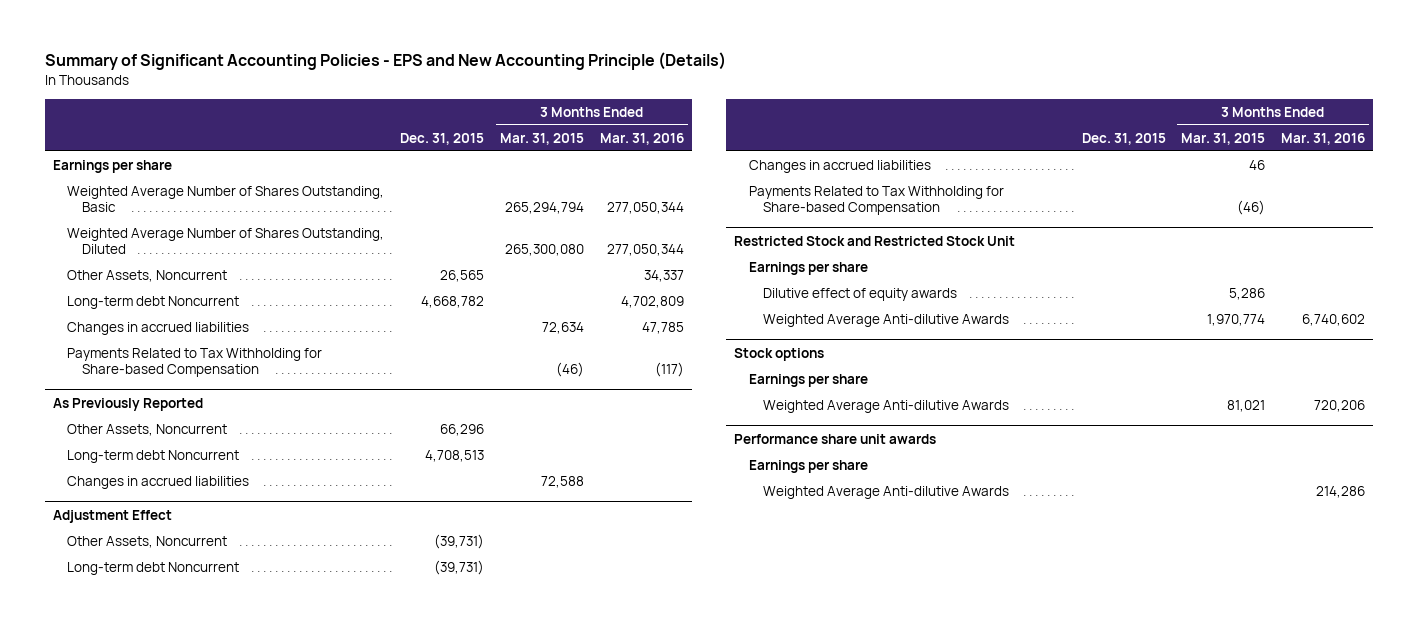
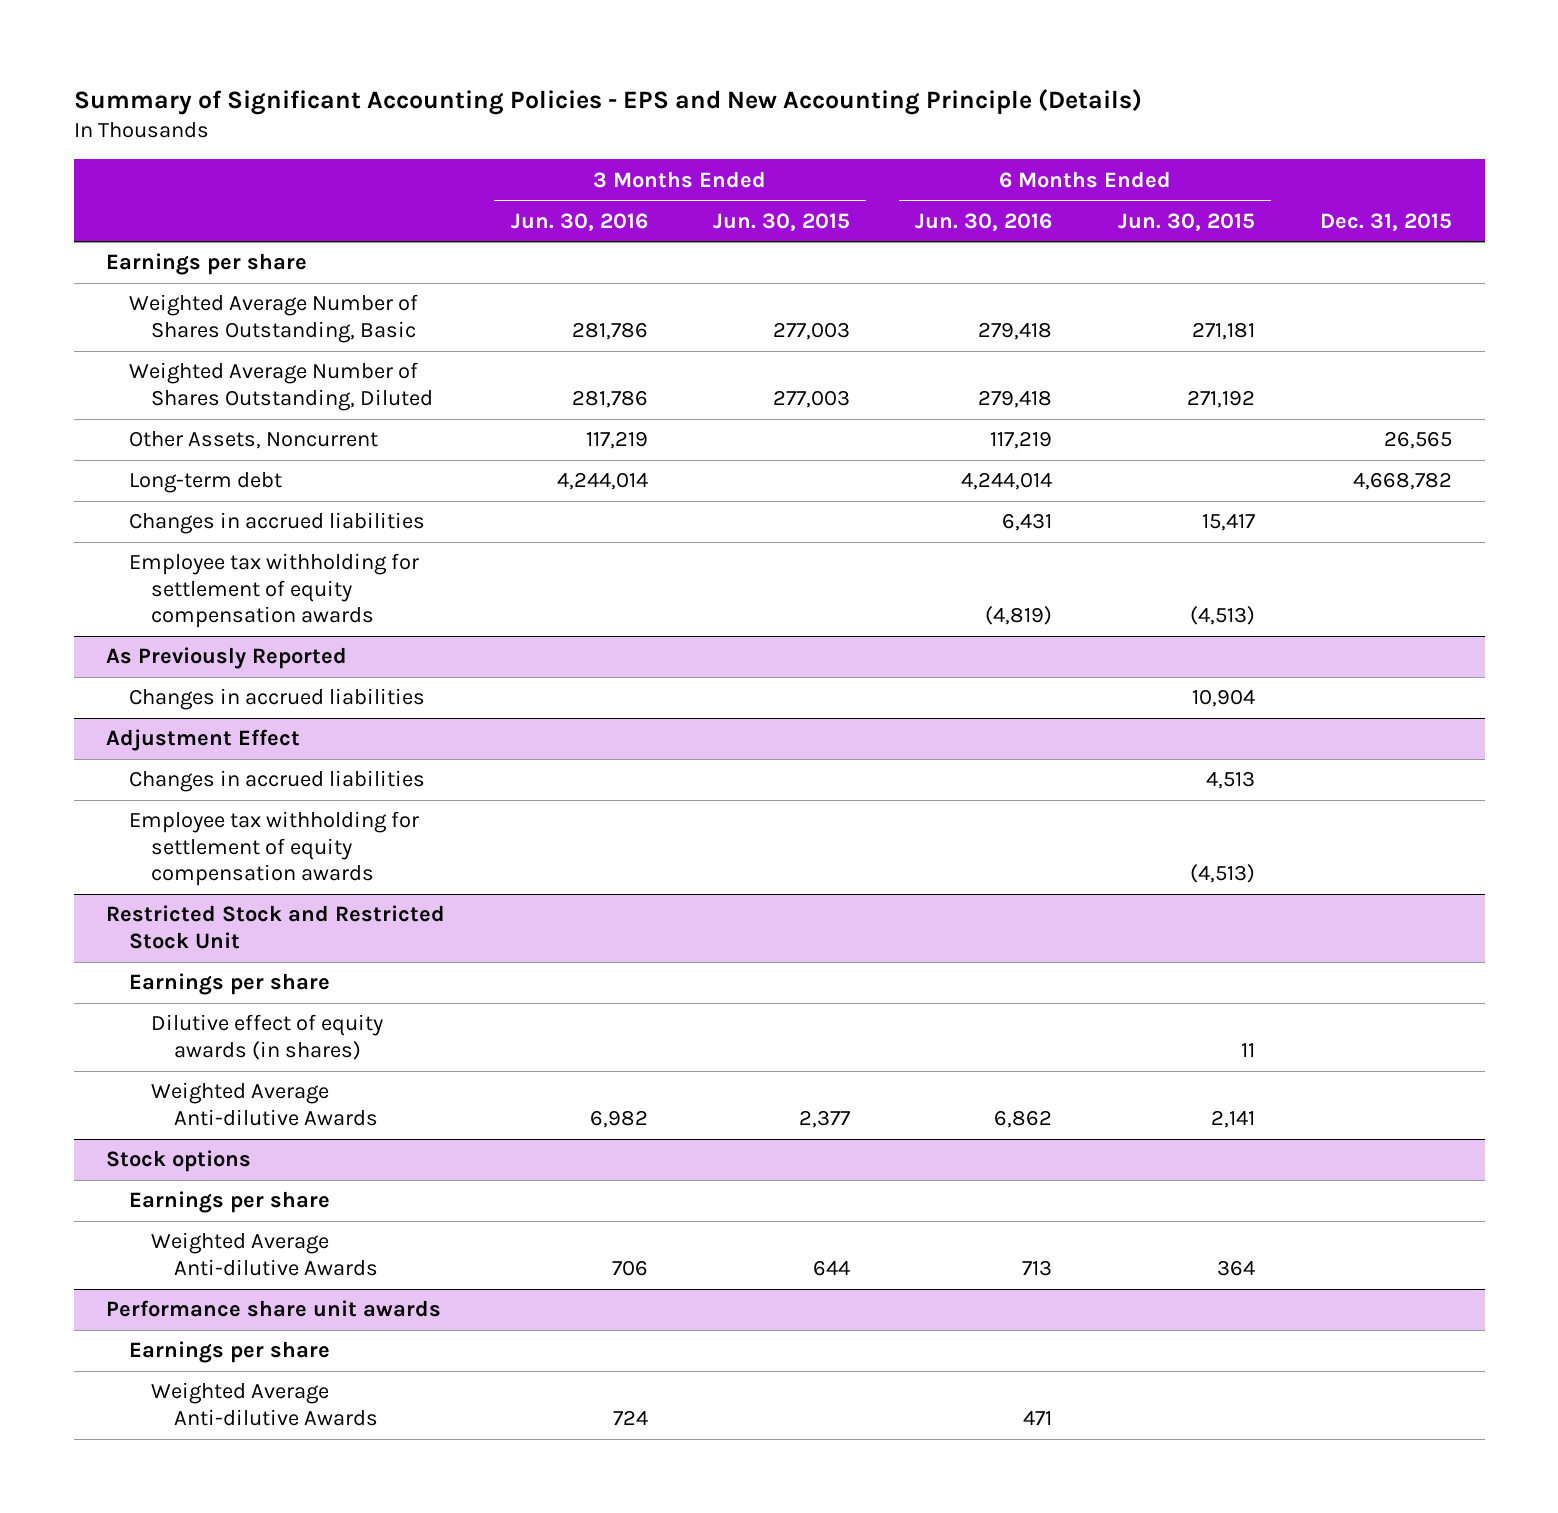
- | Dec. 31, 2015 | 3 Months Ended Mar. 31, 2015 | 3 Months Ended Mar. 31, 2016
+ | 3 Months Ended Jun. 30, 2016 | 3 Months Ended Jun. 30, 2015 | 6 Months Ended Jun. 30, 2016 | 6 Months Ended Jun. 30, 2015 | Dec. 31, 2015
- Long-term debt Noncurrent | 4,668,782 | | 4,702,809
+ Long-term debt | 4,244,014 | | 4,244,014 | | 4,668,782
- Payments Related to Tax Withholding for Share-based Compensation | | (46) | (117)
+ Employee tax withholding for settlement of equity compensation awards | | | (4,819) | (4,513) |
@ As Previously Reported
- Other Assets, Noncurrent | 66,296 | |
- Long-term debt Noncurrent | 4,708,513 | |
@ Adjustment Effect
- Other Assets, Noncurrent | (39,731) | |
- Long-term debt Noncurrent | (39,731) | |
- Payments Related to Tax Withholding for Share-based Compensation | | (46) |
+ Employee tax withholding for settlement of equity compensation awards | | | | (4,513) |
@ Restricted Stock and Restricted Stock Unit
- Dilutive effect of equity awards | | 5,286 |
+ Dilutive effect of equity awards (in shares) | | | | 11 |

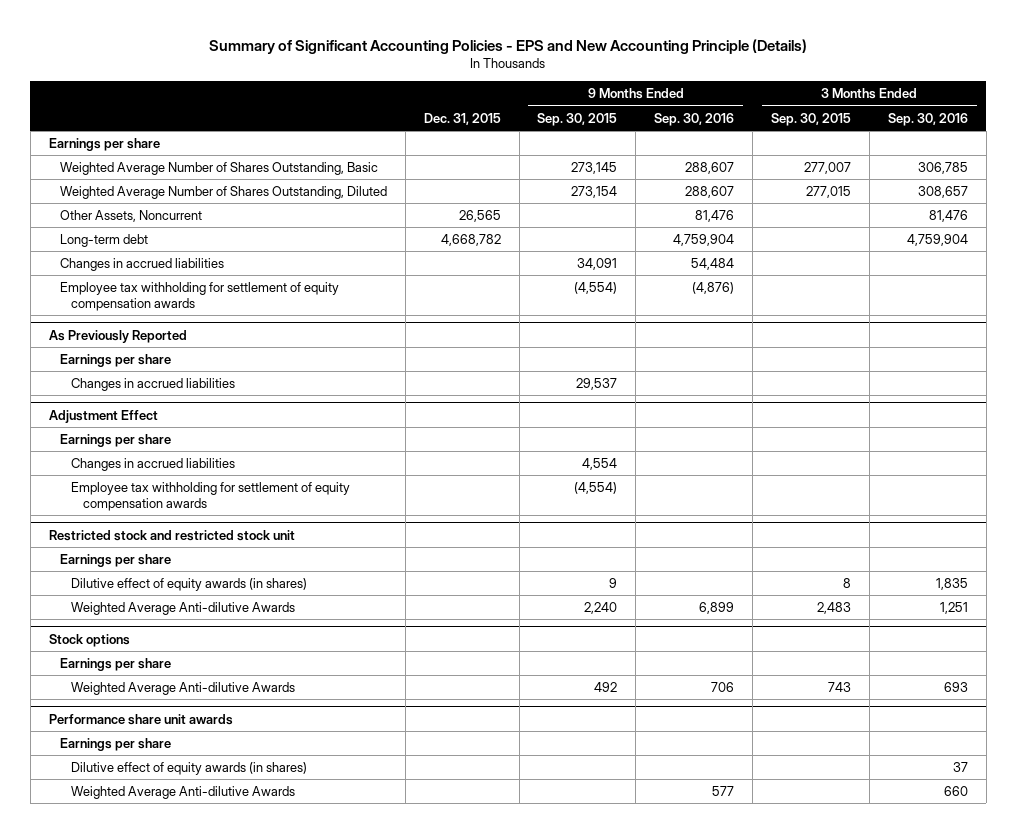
- | 3 Months Ended Jun. 30, 2016 | 3 Months Ended Jun. 30, 2015 | 6 Months Ended Jun. 30, 2016 | 6 Months Ended Jun. 30, 2015 | Dec. 31, 2015
+ | Dec. 31, 2015 | 9 Months Ended Sep. 30, 2015 | 9 Months Ended Sep. 30, 2016 | 3 Months Ended Sep. 30, 2015 | 3 Months Ended Sep. 30, 2016
@ As Previously Reported
+ Earnings per share
@ Adjustment Effect
+ Earnings per share
- Restricted Stock and Restricted Stock Unit
+ Restricted stock and restricted stock unit
@ Performance share unit awards
+ Dilutive effect of equity awards (in shares) | | | | | 37

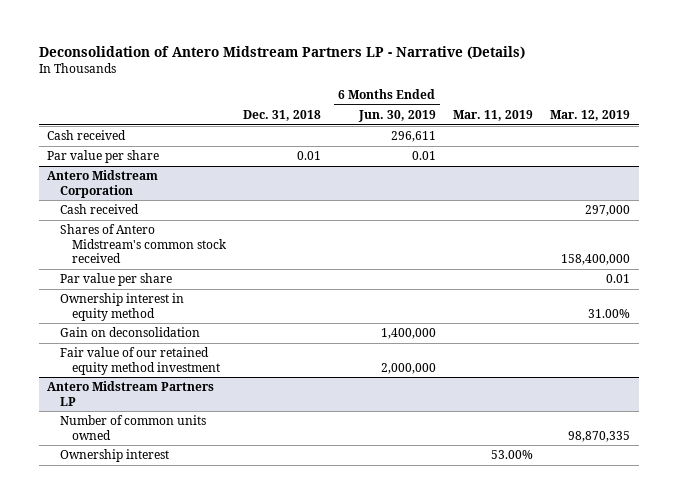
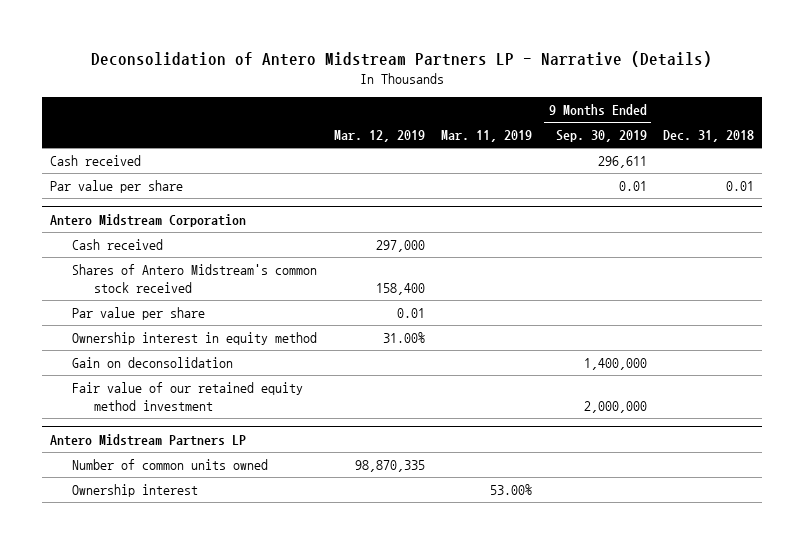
- | Dec. 31, 2018 | 6 Months Ended Jun. 30, 2019 | Mar. 11, 2019 | Mar. 12, 2019
+ | Mar. 12, 2019 | Mar. 11, 2019 | 9 Months Ended Sep. 30, 2019 | Dec. 31, 2018
@ Antero Midstream Corporation
- Shares of Antero Midstream's common stock received | | | | 158,400,000
+ Shares of Antero Midstream's common stock received | 158,400 | | |

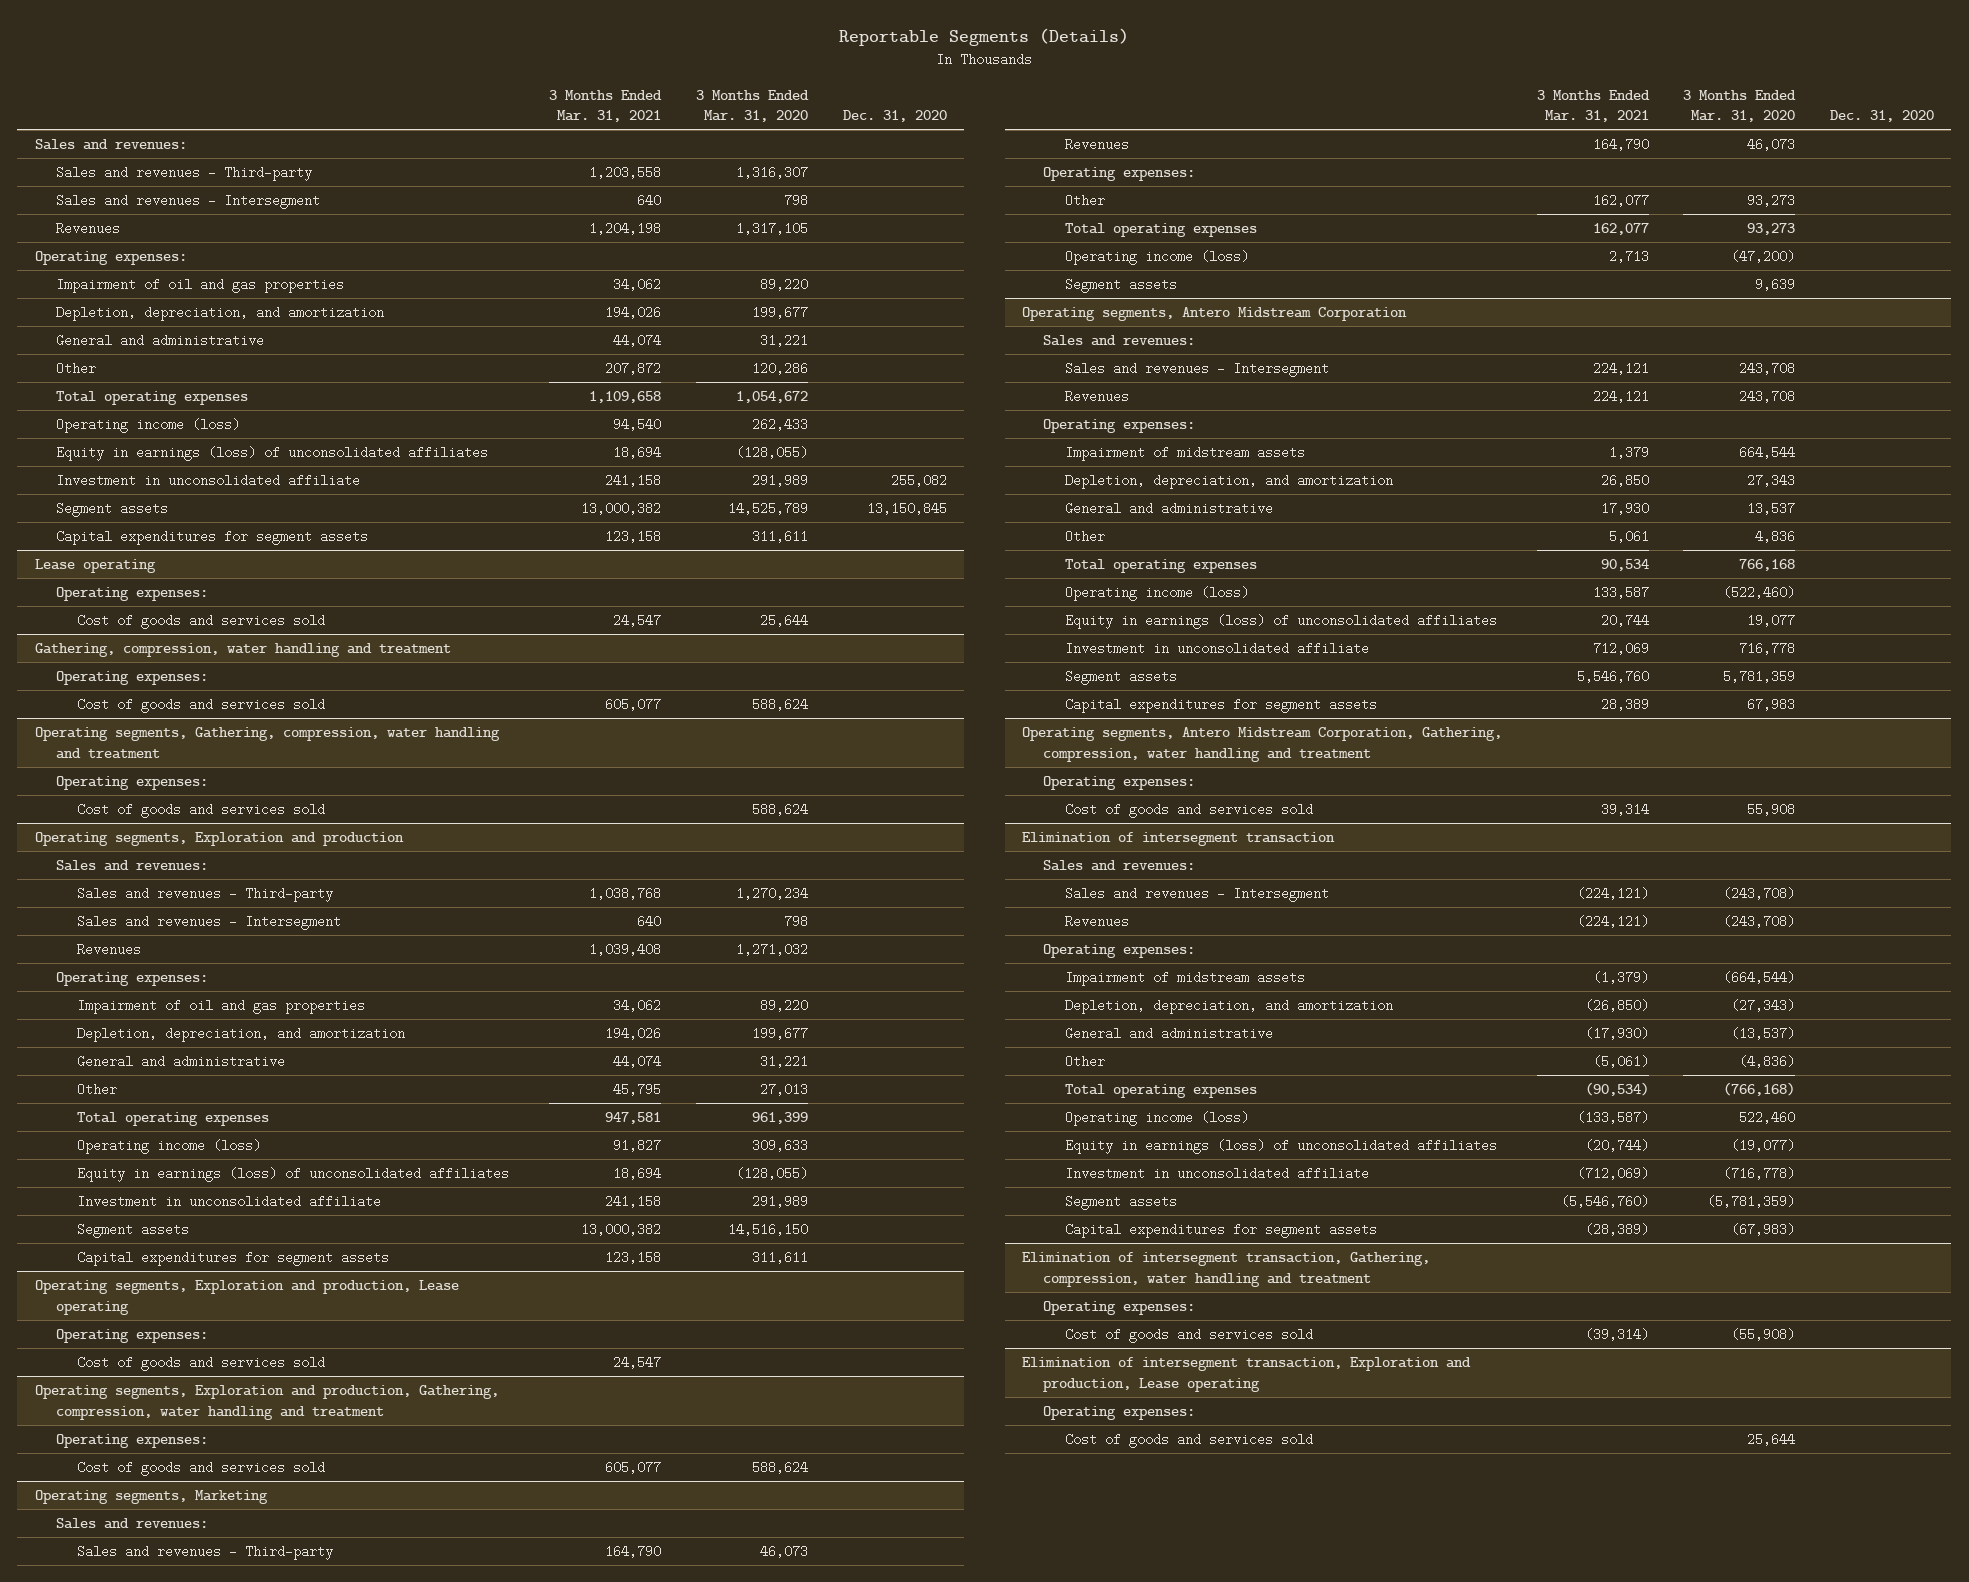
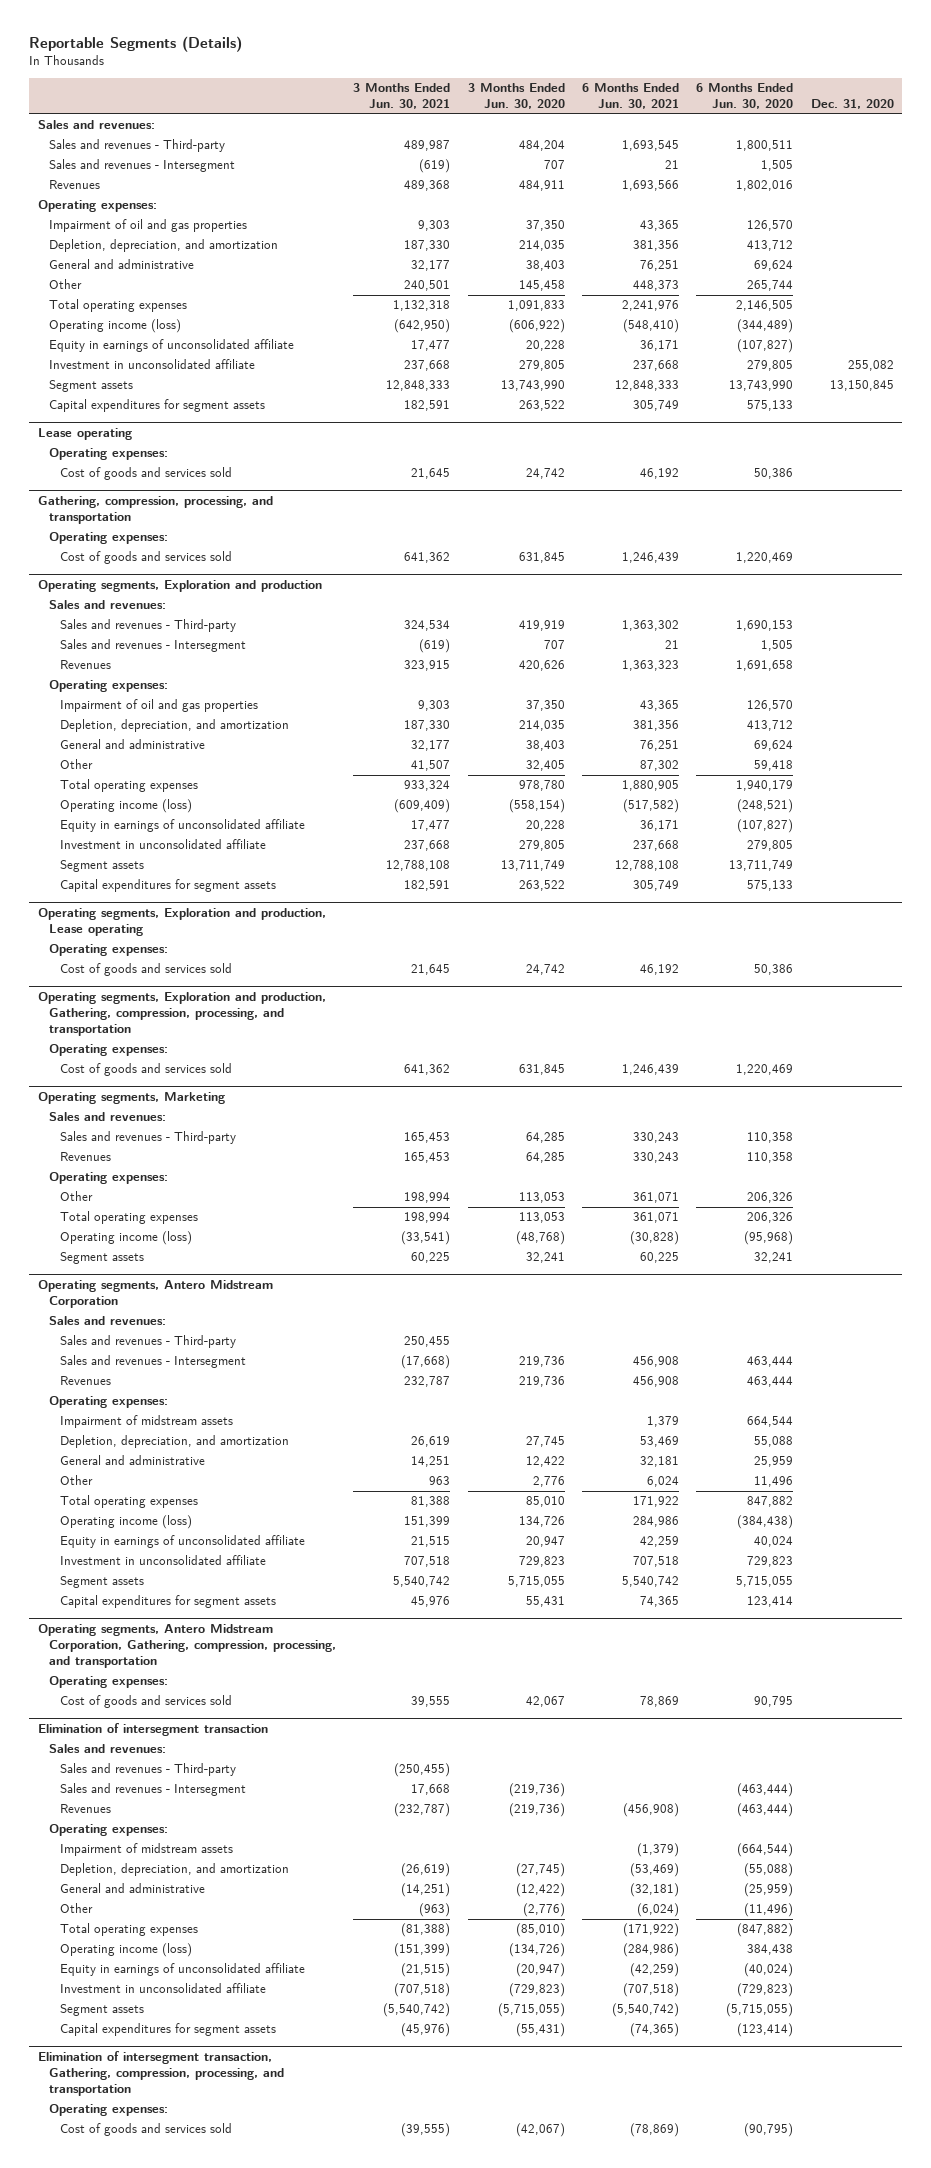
- | 3 Months Ended Mar. 31, 2021 | 3 Months Ended Mar. 31, 2020 | Dec. 31, 2020
+ | 3 Months Ended Jun. 30, 2021 | 3 Months Ended Jun. 30, 2020 | 6 Months Ended Jun. 30, 2021 | 6 Months Ended Jun. 30, 2020 | Dec. 31, 2020
- Equity in earnings (loss) of unconsolidated affiliates | 18,694 | (128,055) |
+ Equity in earnings of unconsolidated affiliate | 17,477 | 20,228 | 36,171 | (107,827) |
- Gathering, compression, water handling and treatment
+ Gathering, compression, processing, and transportation
- Operating segments, Gathering, compression, water handling and treatment
- Operating expenses:
- Cost of goods and services sold | | 588,624 |
@ Operating segments, Exploration and production
- Equity in earnings (loss) of unconsolidated affiliates | 18,694 | (128,055) |
+ Equity in earnings of unconsolidated affiliate | 17,477 | 20,228 | 36,171 | (107,827) |
- Operating segments, Exploration and production, Gathering, compression, water handling and treatment
+ Operating segments, Exploration and production, Gathering, compression, processing, and transportation
@ Operating segments, Antero Midstream Corporation
+ Sales and revenues - Third-party | 250,455 | | | |
- Equity in earnings (loss) of unconsolidated affiliates | 20,744 | 19,077 |
+ Equity in earnings of unconsolidated affiliate | 21,515 | 20,947 | 42,259 | 40,024 |
- Operating segments, Antero Midstream Corporation, Gathering, compression, water handling and treatment
+ Operating segments, Antero Midstream Corporation, Gathering, compression, processing, and transportation
@ Elimination of intersegment transaction
+ Sales and revenues - Third-party | (250,455) | | | |
- Equity in earnings (loss) of unconsolidated affiliates | (20,744) | (19,077) |
+ Equity in earnings of unconsolidated affiliate | (21,515) | (20,947) | (42,259) | (40,024) |
- Elimination of intersegment transaction, Gathering, compression, water handling and treatment
+ Elimination of intersegment transaction, Gathering, compression, processing, and transportation
- Elimination of intersegment transaction, Exploration and production, Lease operating
- Operating expenses:
- Cost of goods and services sold | | 25,644 |

